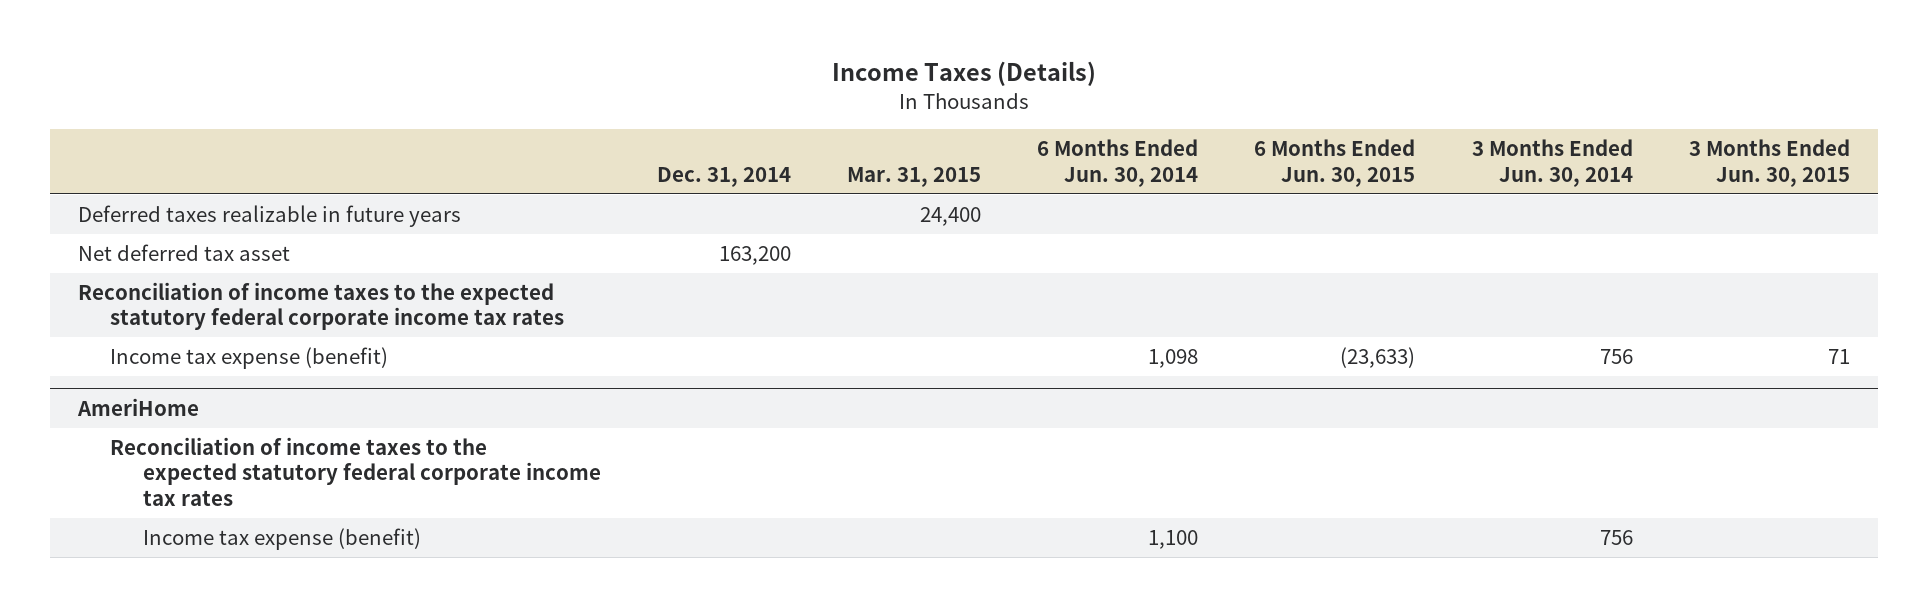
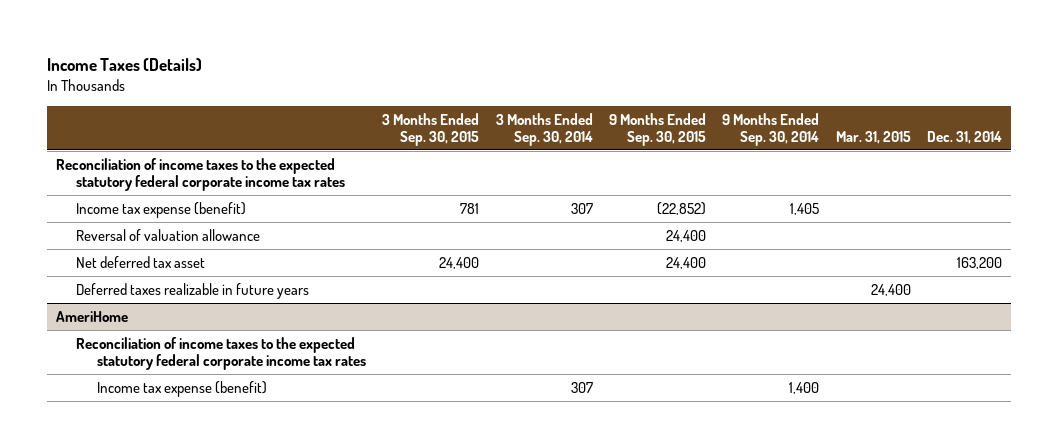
- | Dec. 31, 2014 | Mar. 31, 2015 | 6 Months Ended Jun. 30, 2014 | 6 Months Ended Jun. 30, 2015 | 3 Months Ended Jun. 30, 2014 | 3 Months Ended Jun. 30, 2015
+ | 3 Months Ended Sep. 30, 2015 | 3 Months Ended Sep. 30, 2014 | 9 Months Ended Sep. 30, 2015 | 9 Months Ended Sep. 30, 2014 | Mar. 31, 2015 | Dec. 31, 2014
+ Reversal of valuation allowance | | | 24,400 | | |
moved down: Net deferred tax asset | 24,400 | | 24,400 | | | 163,200
moved down: Deferred taxes realizable in future years | | | | | 24,400 |

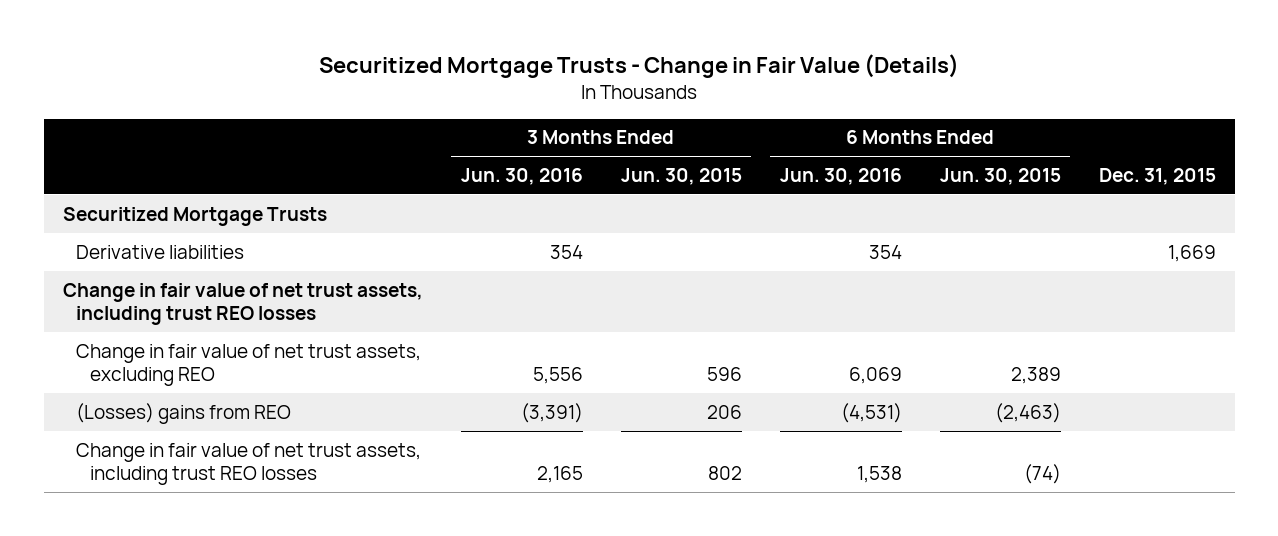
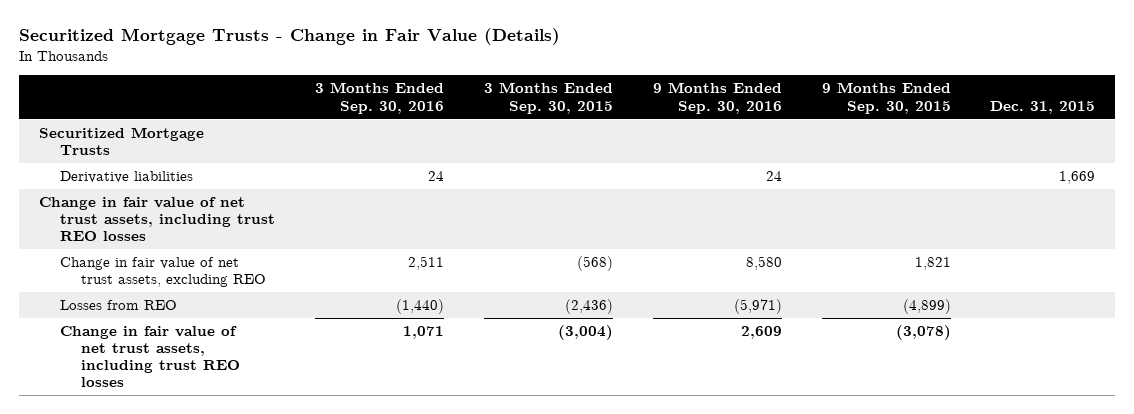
- | 3 Months Ended Jun. 30, 2016 | 3 Months Ended Jun. 30, 2015 | 6 Months Ended Jun. 30, 2016 | 6 Months Ended Jun. 30, 2015 | Dec. 31, 2015
+ | 3 Months Ended Sep. 30, 2016 | 3 Months Ended Sep. 30, 2015 | 9 Months Ended Sep. 30, 2016 | 9 Months Ended Sep. 30, 2015 | Dec. 31, 2015
- (Losses) gains from REO | (3,391) | 206 | (4,531) | (2,463) |
+ Losses from REO | (1,440) | (2,436) | (5,971) | (4,899) |

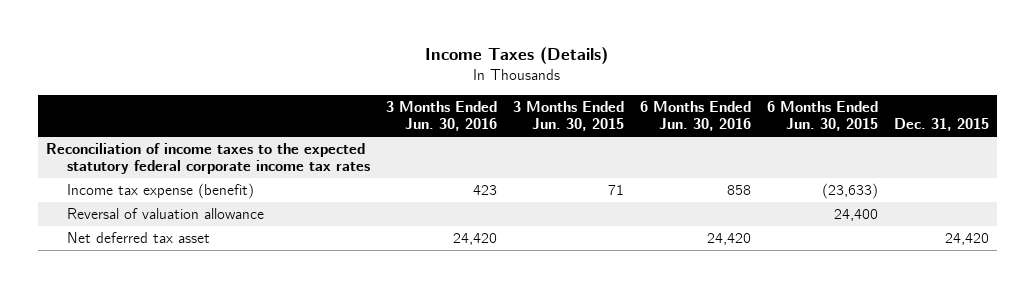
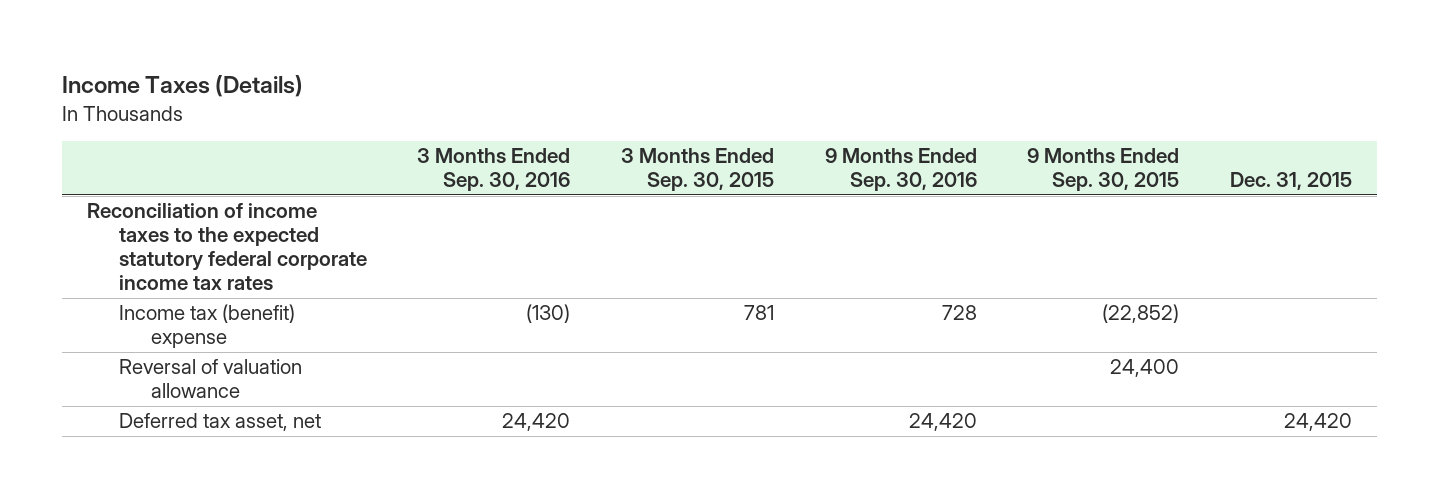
- | 3 Months Ended Jun. 30, 2016 | 3 Months Ended Jun. 30, 2015 | 6 Months Ended Jun. 30, 2016 | 6 Months Ended Jun. 30, 2015 | Dec. 31, 2015
+ | 3 Months Ended Sep. 30, 2016 | 3 Months Ended Sep. 30, 2015 | 9 Months Ended Sep. 30, 2016 | 9 Months Ended Sep. 30, 2015 | Dec. 31, 2015
- Income tax expense (benefit) | 423 | 71 | 858 | (23,633) |
+ Income tax (benefit) expense | (130) | 781 | 728 | (22,852) |
- Net deferred tax asset | 24,420 | | 24,420 | | 24,420
+ Deferred tax asset, net | 24,420 | | 24,420 | | 24,420

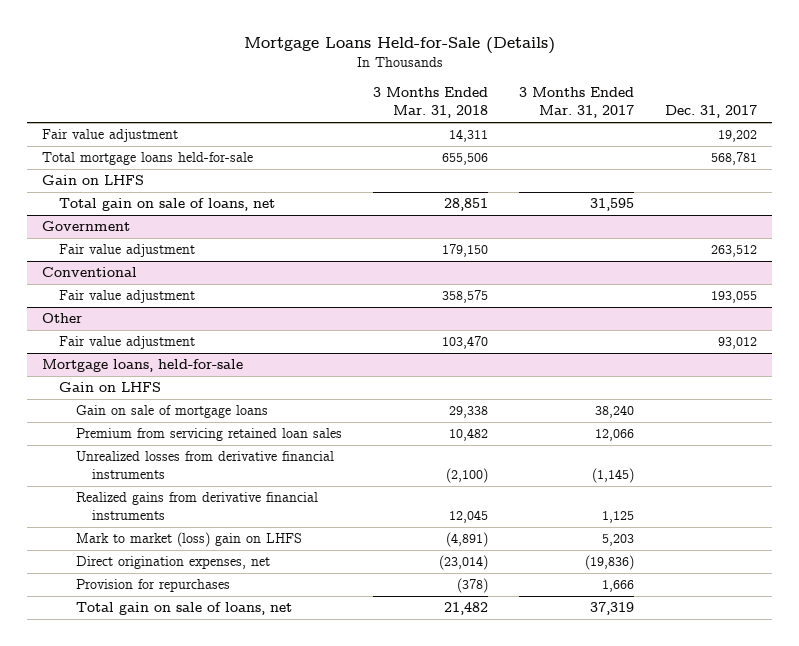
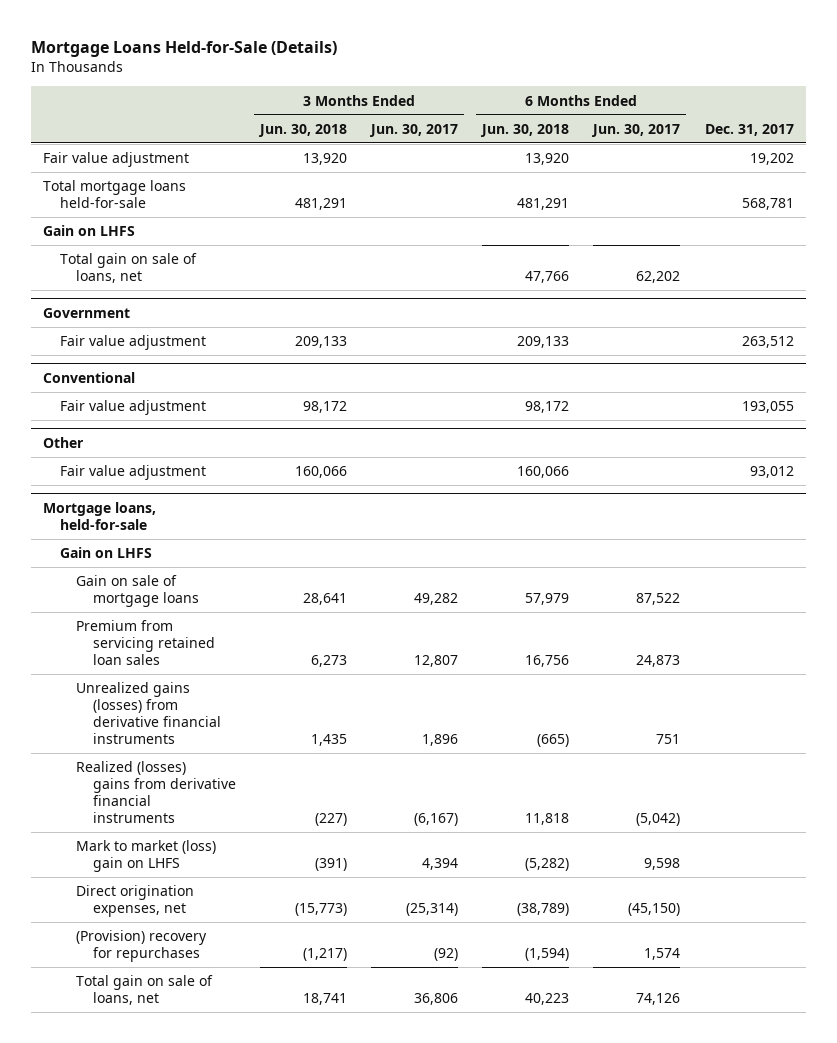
- | 3 Months Ended Mar. 31, 2018 | 3 Months Ended Mar. 31, 2017 | Dec. 31, 2017
+ | 3 Months Ended Jun. 30, 2018 | 3 Months Ended Jun. 30, 2017 | 6 Months Ended Jun. 30, 2018 | 6 Months Ended Jun. 30, 2017 | Dec. 31, 2017
@ Mortgage loans, held-for-sale
- Unrealized losses from derivative financial instruments | (2,100) | (1,145) |
- Realized gains from derivative financial instruments | 12,045 | 1,125 |
+ Unrealized gains (losses) from derivative financial instruments | 1,435 | 1,896 | (665) | 751 |
+ Realized (losses) gains from derivative financial instruments | (227) | (6,167) | 11,818 | (5,042) |
- Provision for repurchases | (378) | 1,666 |
+ (Provision) recovery for repurchases | (1,217) | (92) | (1,594) | 1,574 |

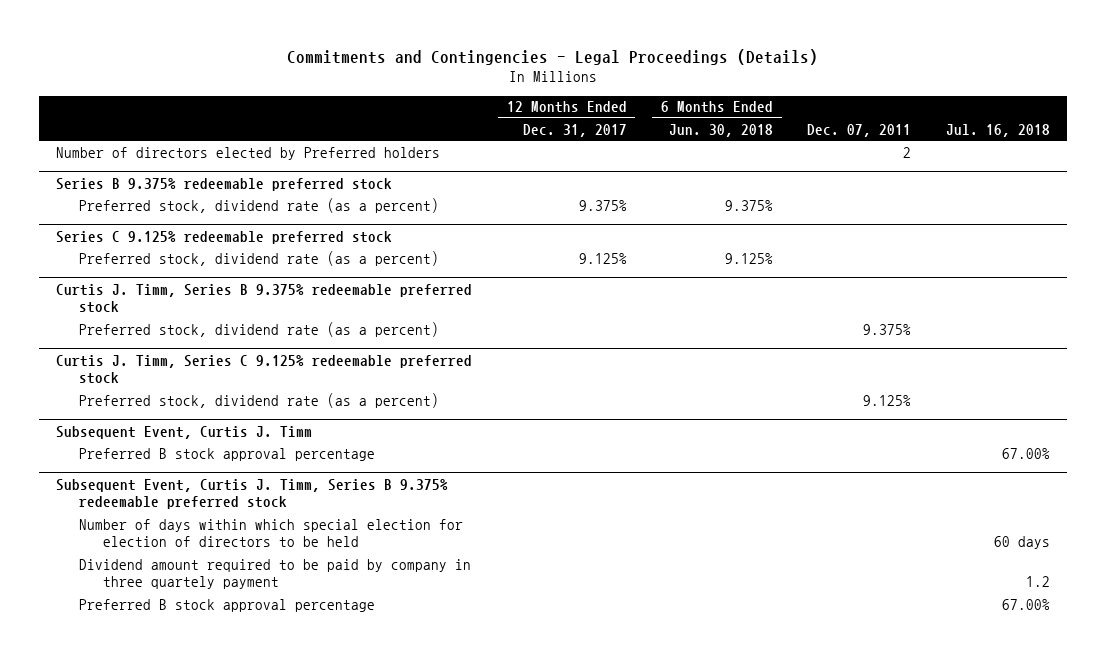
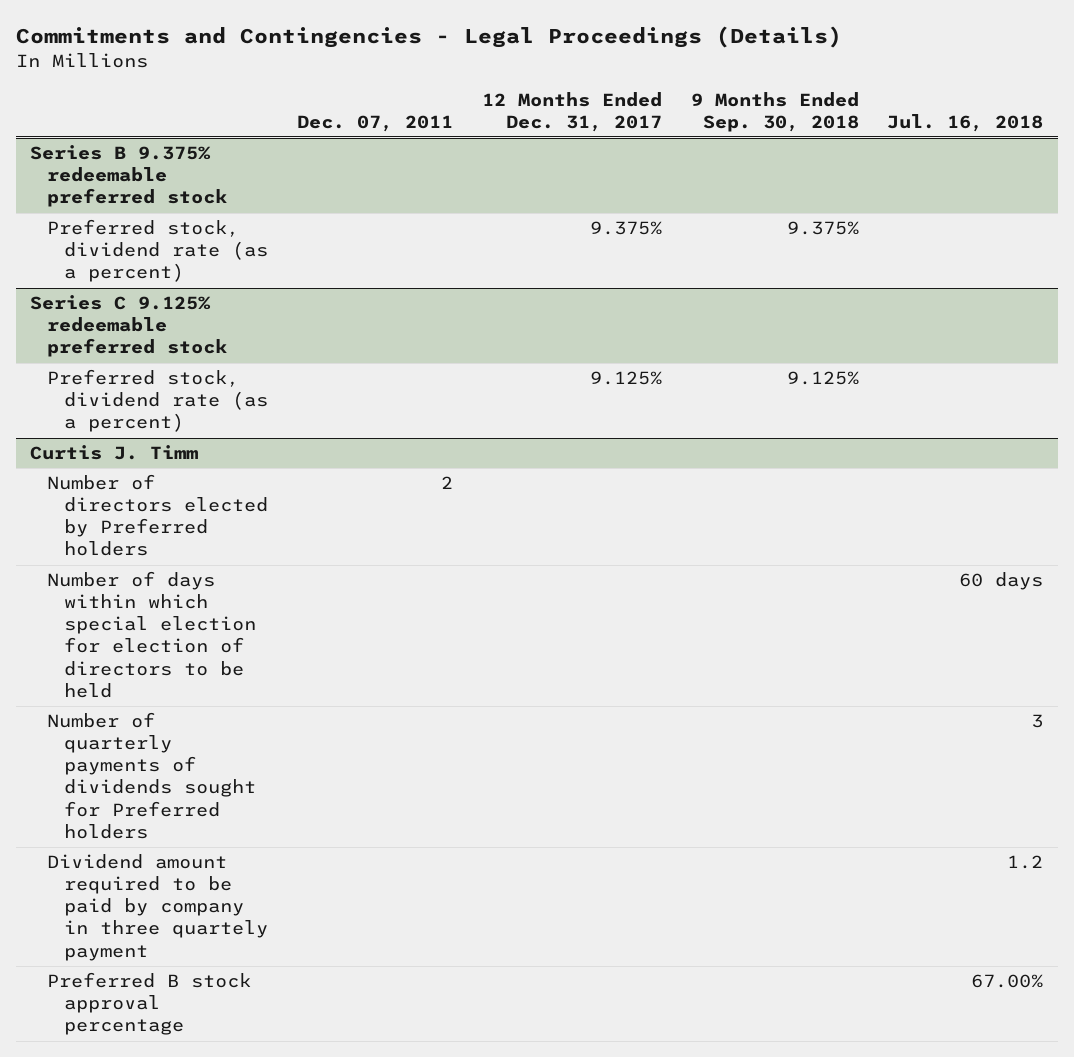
- | 12 Months Ended Dec. 31, 2017 | 6 Months Ended Jun. 30, 2018 | Dec. 07, 2011 | Jul. 16, 2018
+ | Dec. 07, 2011 | 12 Months Ended Dec. 31, 2017 | 9 Months Ended Sep. 30, 2018 | Jul. 16, 2018
- Number of directors elected by Preferred holders | | | 2 |
- Curtis J. Timm, Series B 9.375% redeemable preferred stock
- Preferred stock, dividend rate (as a percent) | | | 9.375% |
- Curtis J. Timm, Series C 9.125% redeemable preferred stock
- Preferred stock, dividend rate (as a percent) | | | 9.125% |
- Subsequent Event, Curtis J. Timm
+ Curtis J. Timm
+ Number of directors elected by Preferred holders | 2 | | |
+ Number of days within which special election for election of directors to be held | | | | 60 days
+ Number of quarterly payments of dividends sought for Preferred holders | | | | 3
+ Dividend amount required to be paid by company in three quartely payment | | | | 1.2
- Subsequent Event, Curtis J. Timm, Series B 9.375% redeemable preferred stock
- Number of days within which special election for election of directors to be held | | | | 60 days
- Dividend amount required to be paid by company in three quartely payment | | | | 1.2
- Preferred B stock approval percentage | | | | 67.00%

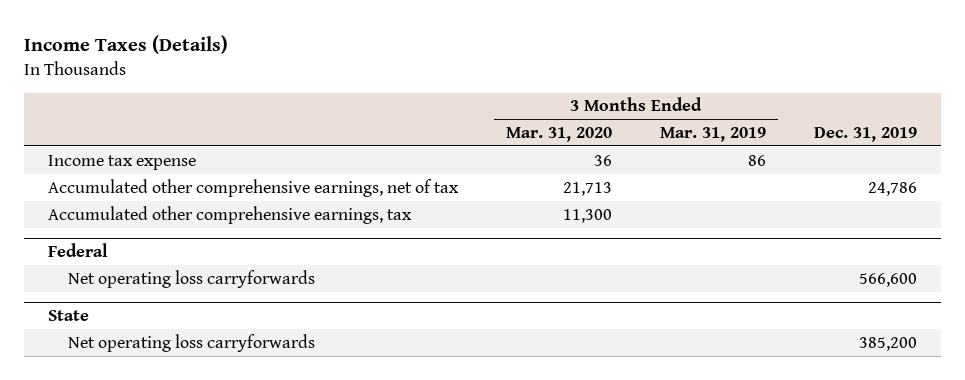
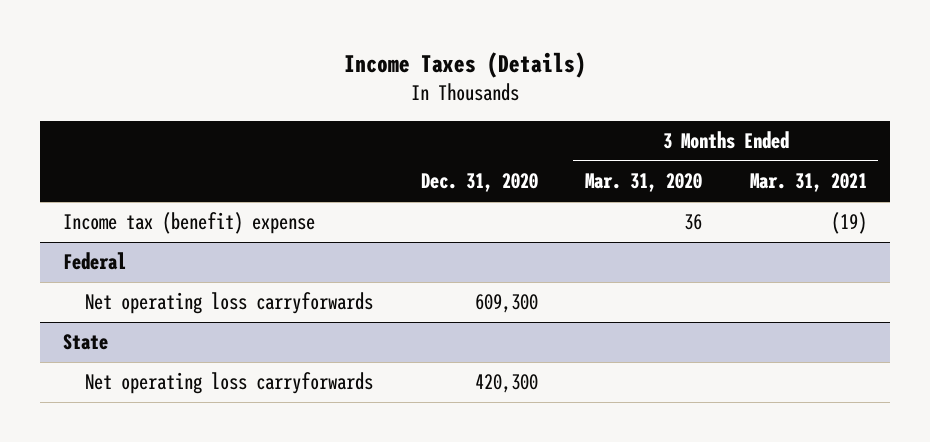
- | 3 Months Ended Mar. 31, 2020 | 3 Months Ended Mar. 31, 2019 | Dec. 31, 2019
+ | Dec. 31, 2020 | 3 Months Ended Mar. 31, 2020 | 3 Months Ended Mar. 31, 2021
- Income tax expense | 36 | 86 |
- Accumulated other comprehensive earnings, net of tax | 21,713 | | 24,786
- Accumulated other comprehensive earnings, tax | 11,300 | |
+ Income tax (benefit) expense | | 36 | (19)

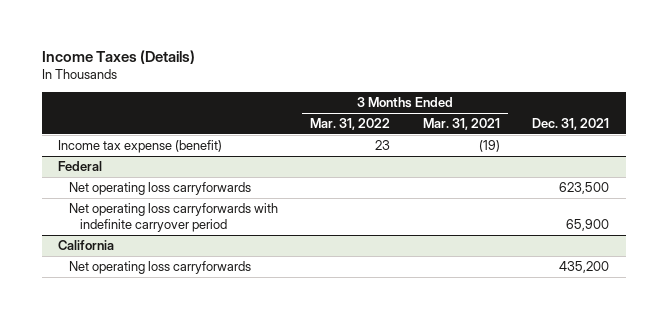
- | Dec. 31, 2020 | 3 Months Ended Mar. 31, 2020 | 3 Months Ended Mar. 31, 2021
+ | 3 Months Ended Mar. 31, 2022 | 3 Months Ended Mar. 31, 2021 | Dec. 31, 2021
- Income tax (benefit) expense | | 36 | (19)
+ Income tax expense (benefit) | 23 | (19) |
- State
@ Federal
+ Net operating loss carryforwards with indefinite carryover period | | | 65,900
+ California

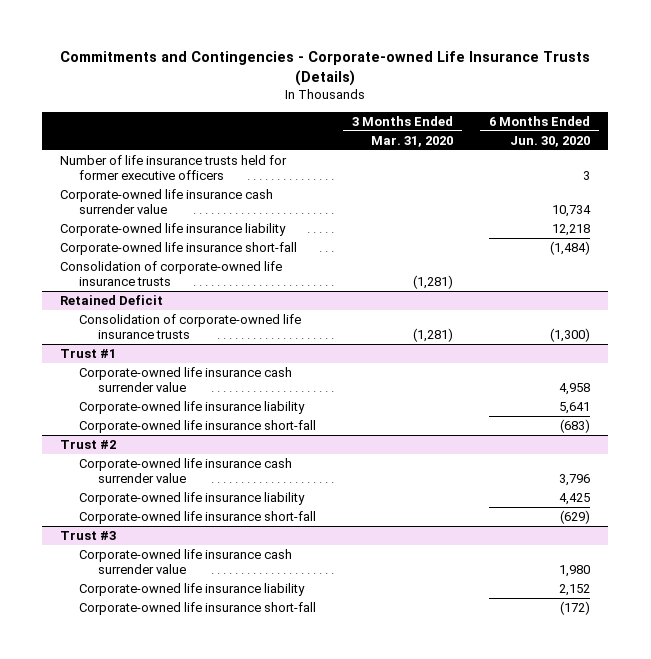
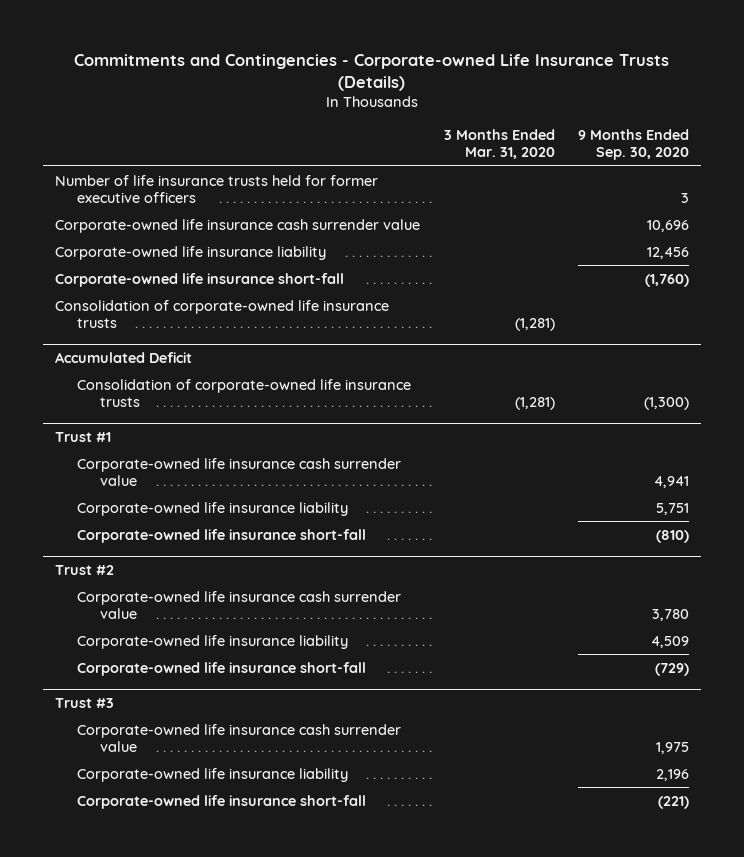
- | 3 Months Ended Mar. 31, 2020 | 6 Months Ended Jun. 30, 2020
+ | 3 Months Ended Mar. 31, 2020 | 9 Months Ended Sep. 30, 2020
- Retained Deficit
+ Accumulated Deficit

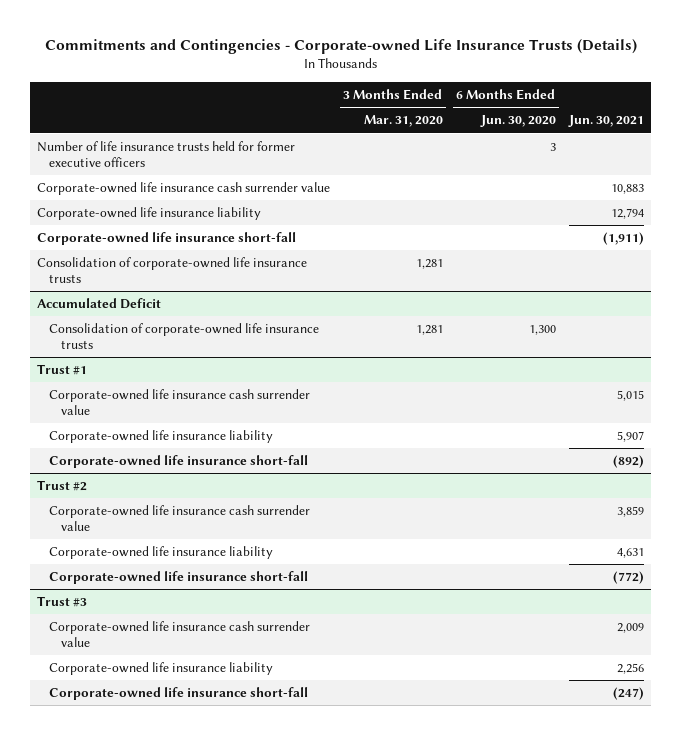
- | 3 Months Ended Mar. 31, 2020 | 9 Months Ended Sep. 30, 2020
+ | 3 Months Ended Mar. 31, 2020 | 6 Months Ended Jun. 30, 2020 | Jun. 30, 2021
- Consolidation of corporate-owned life insurance trusts | (1,281) |
+ Consolidation of corporate-owned life insurance trusts | 1,281 | |
@ Accumulated Deficit
- Consolidation of corporate-owned life insurance trusts | (1,281) | (1,300)
+ Consolidation of corporate-owned life insurance trusts | 1,281 | 1,300 |

